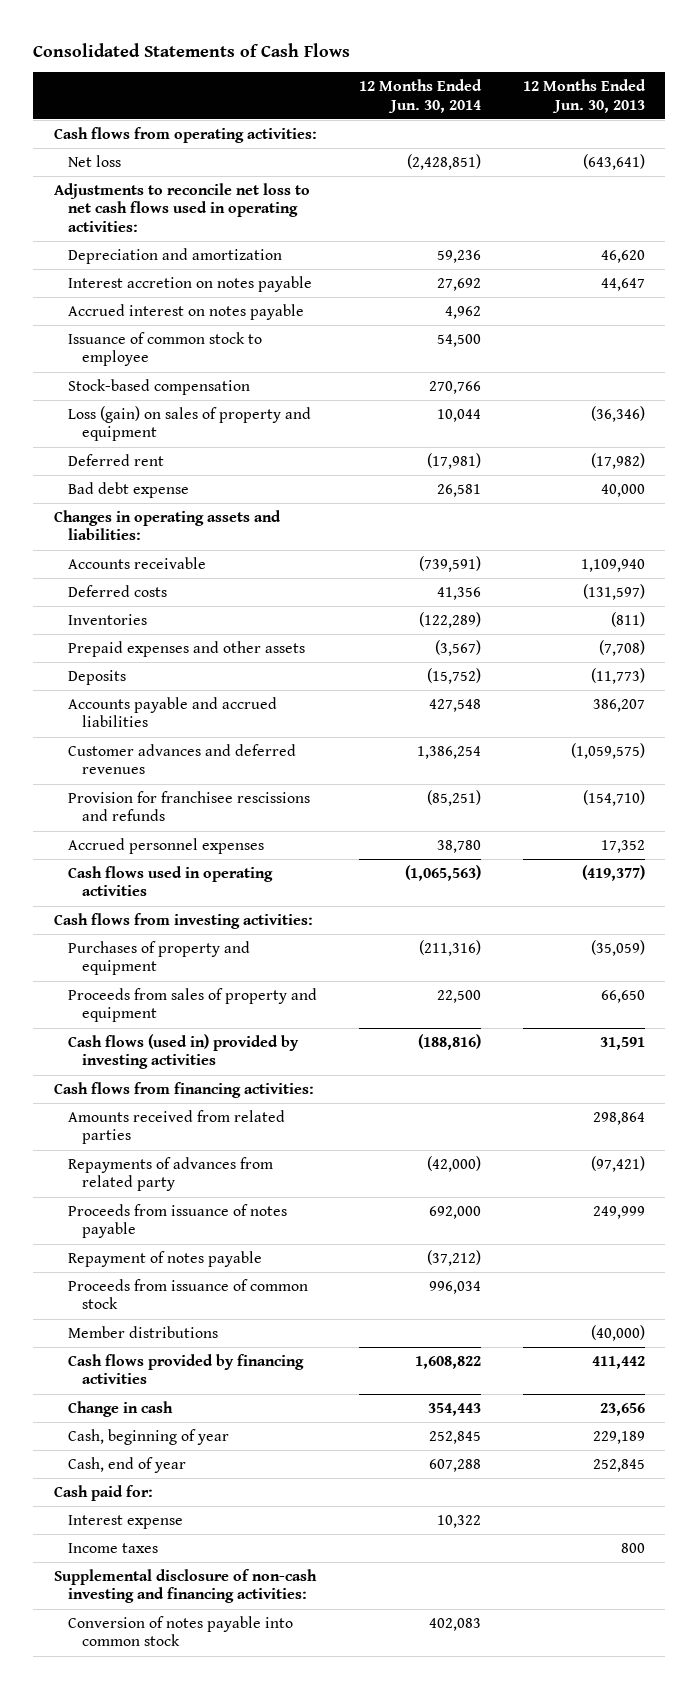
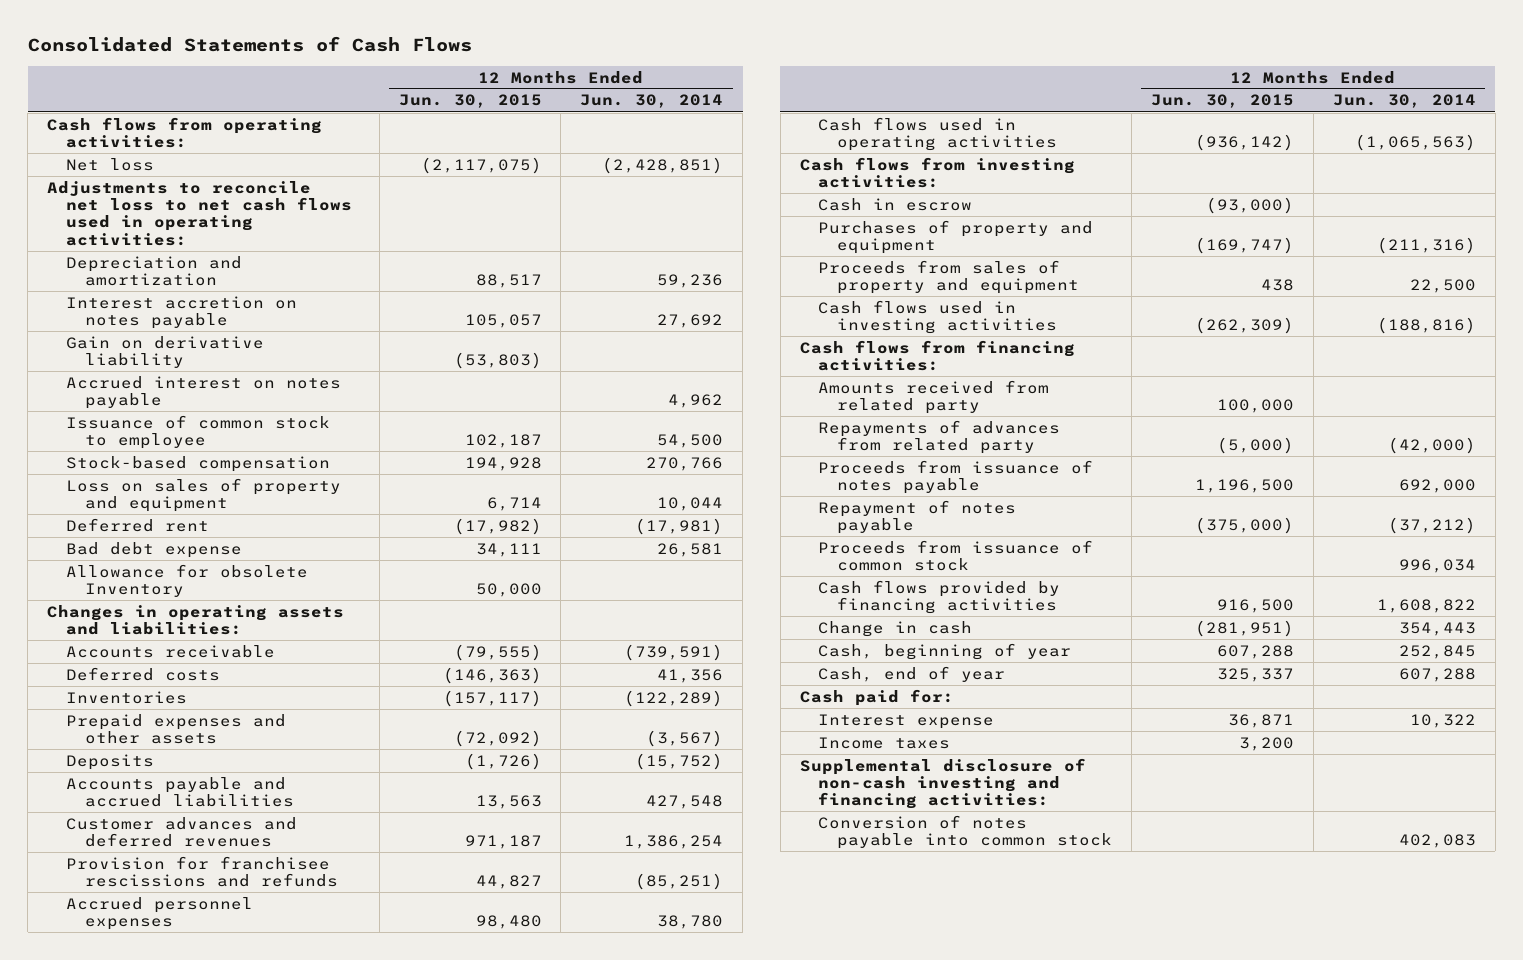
- | 12 Months Ended Jun. 30, 2014 | 12 Months Ended Jun. 30, 2013
+ | 12 Months Ended Jun. 30, 2015 | 12 Months Ended Jun. 30, 2014
+ Gain on derivative liability | (53,803) |
- Loss (gain) on sales of property and equipment | 10,044 | (36,346)
+ Loss on sales of property and equipment | 6,714 | 10,044
+ Allowance for obsolete Inventory | 50,000 |
+ Cash in escrow | (93,000) |
- Cash flows (used in) provided by investing activities | (188,816) | 31,591
+ Cash flows used in investing activities | (262,309) | (188,816)
- Amounts received from related parties | | 298,864
+ Amounts received from related party | 100,000 |
- Member distributions | | (40,000)

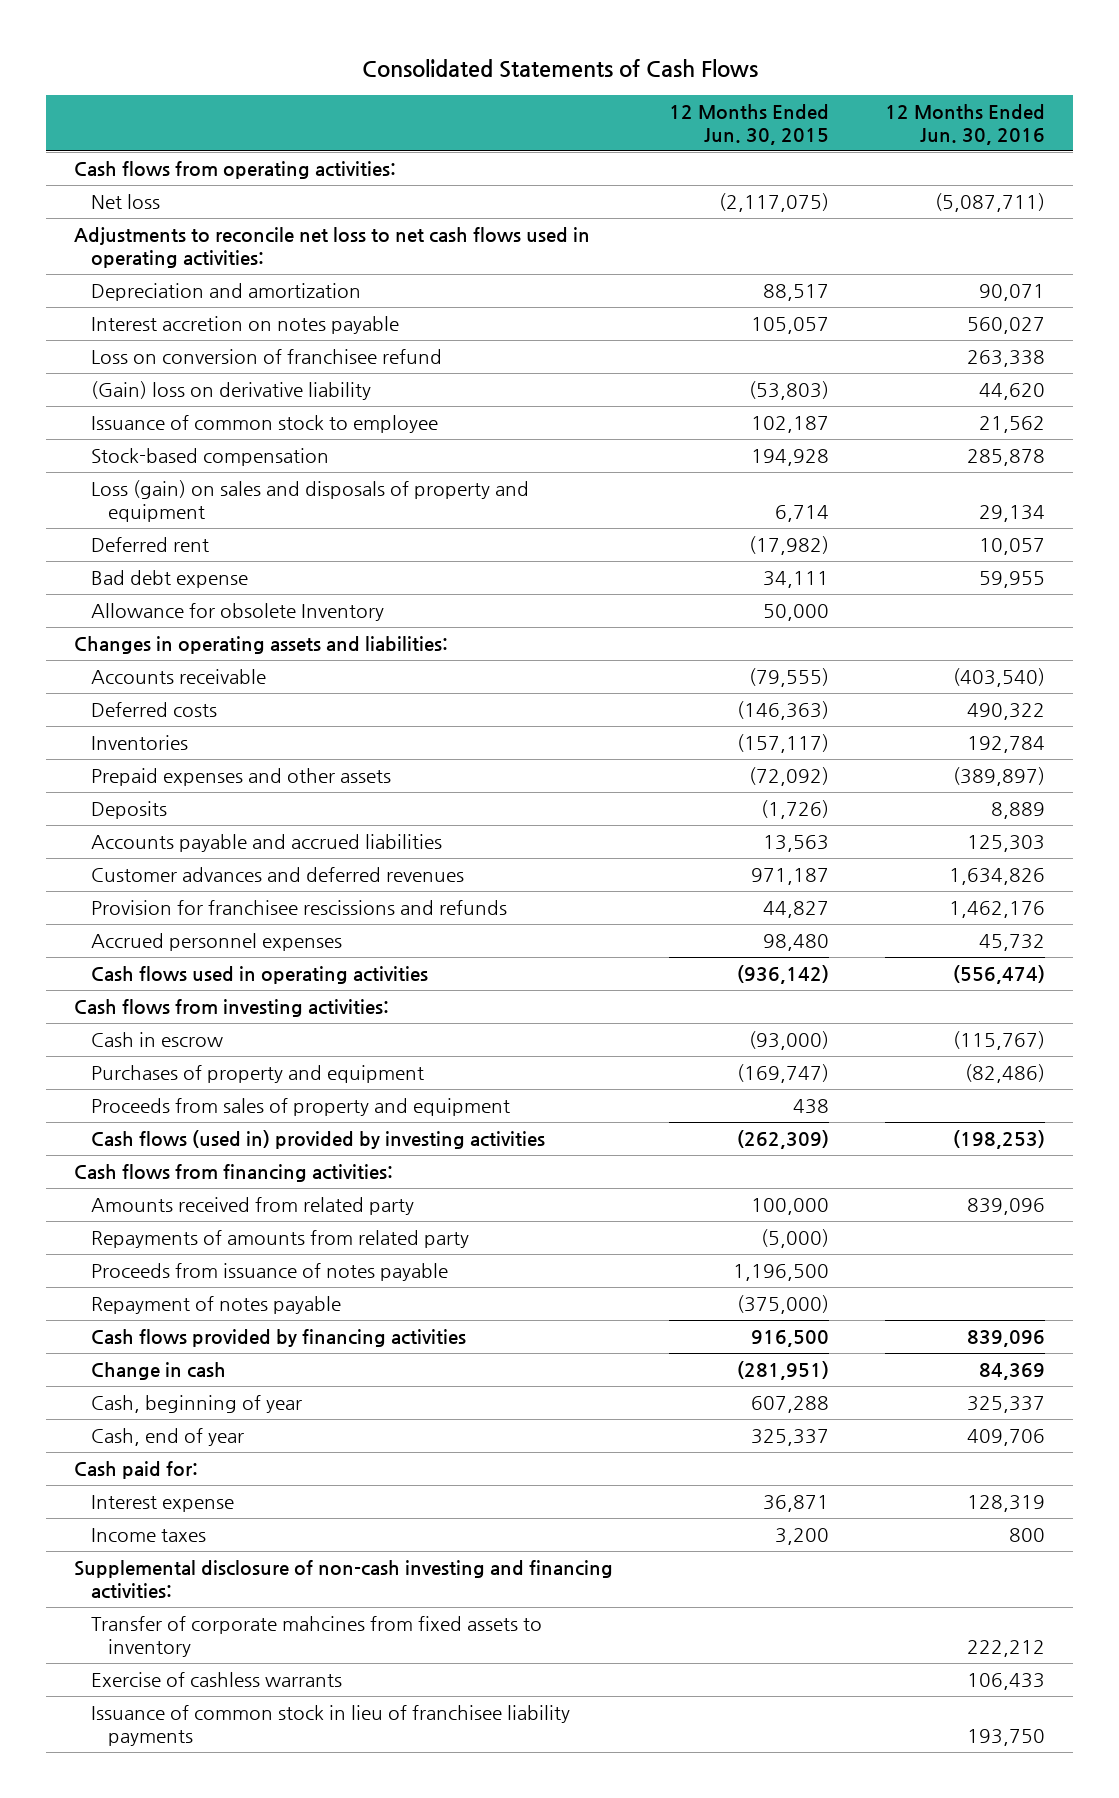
- | 12 Months Ended Jun. 30, 2015 | 12 Months Ended Jun. 30, 2014
+ | 12 Months Ended Jun. 30, 2015 | 12 Months Ended Jun. 30, 2016
- Gain on derivative liability | (53,803) |
- Accrued interest on notes payable | | 4,962
+ Loss on conversion of franchisee refund | | 263,338
+ (Gain) loss on derivative liability | (53,803) | 44,620
- Loss on sales of property and equipment | 6,714 | 10,044
+ Loss (gain) on sales and disposals of property and equipment | 6,714 | 29,134
- Cash flows used in investing activities | (262,309) | (188,816)
+ Cash flows (used in) provided by investing activities | (262,309) | (198,253)
- Repayments of advances from related party | (5,000) | (42,000)
+ Repayments of amounts from related party | (5,000) |
- Proceeds from issuance of common stock | | 996,034
- Conversion of notes payable into common stock | | 402,083
+ Transfer of corporate mahcines from fixed assets to inventory | | 222,212
+ Exercise of cashless warrants | | 106,433
+ Issuance of common stock in lieu of franchisee liability payments | | 193,750

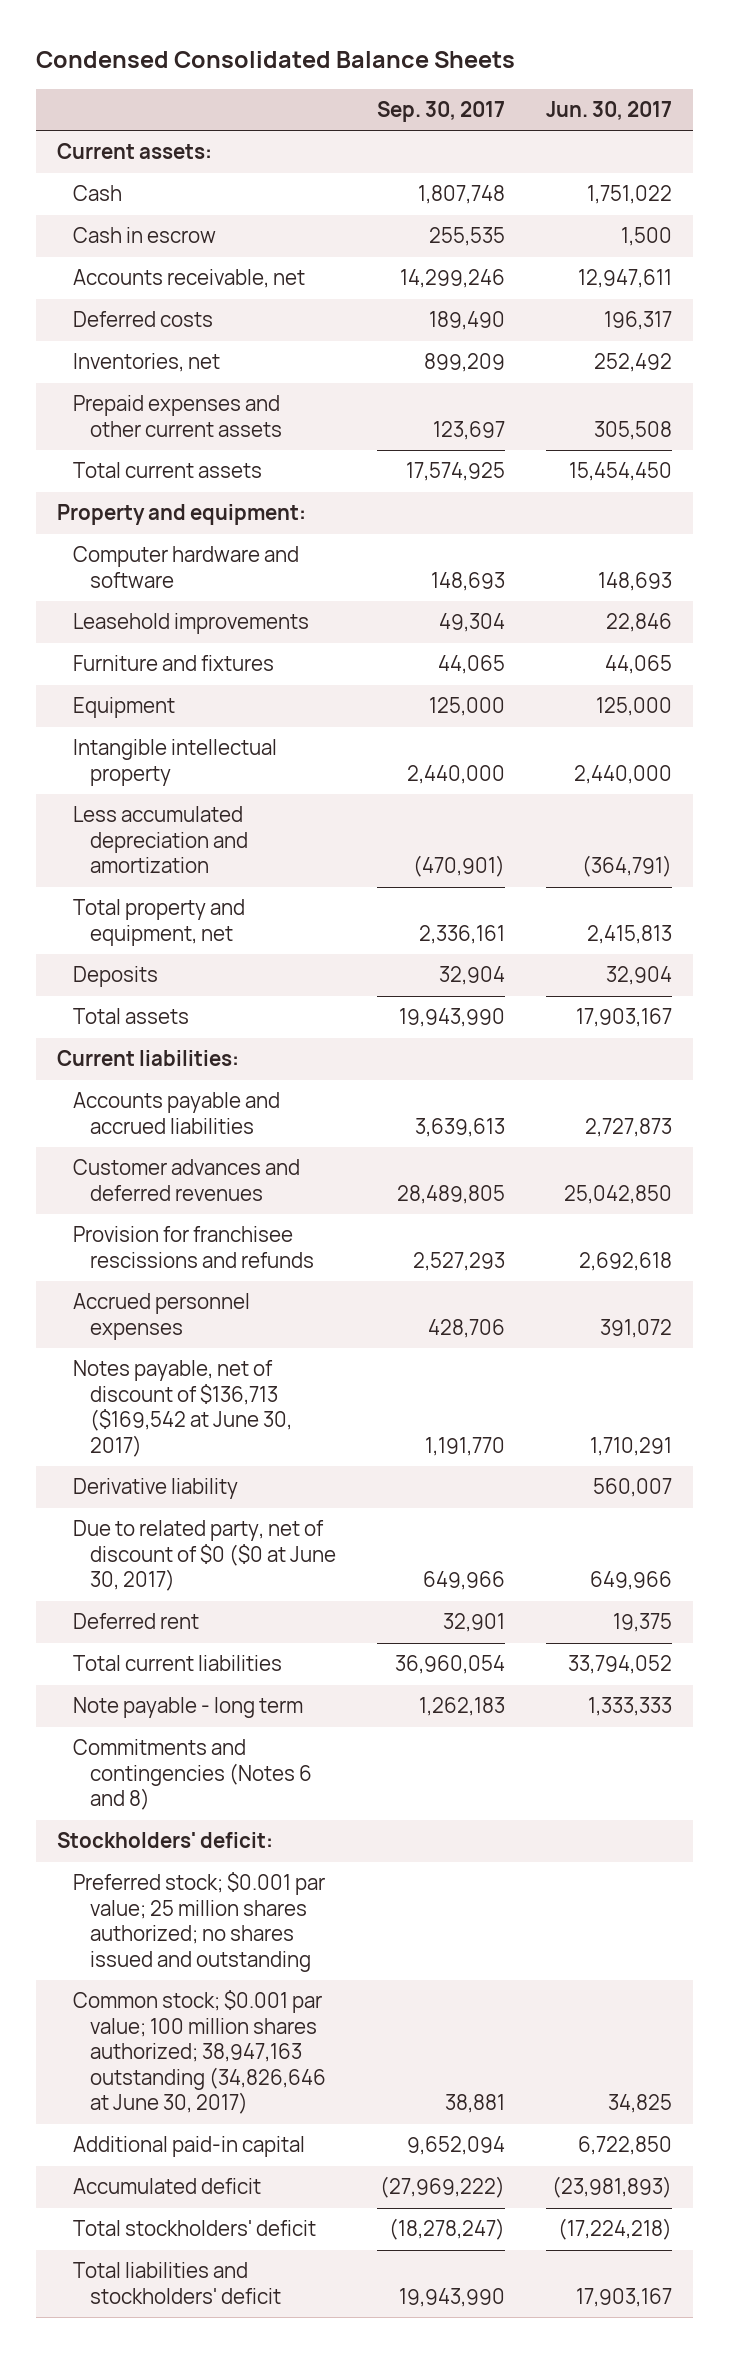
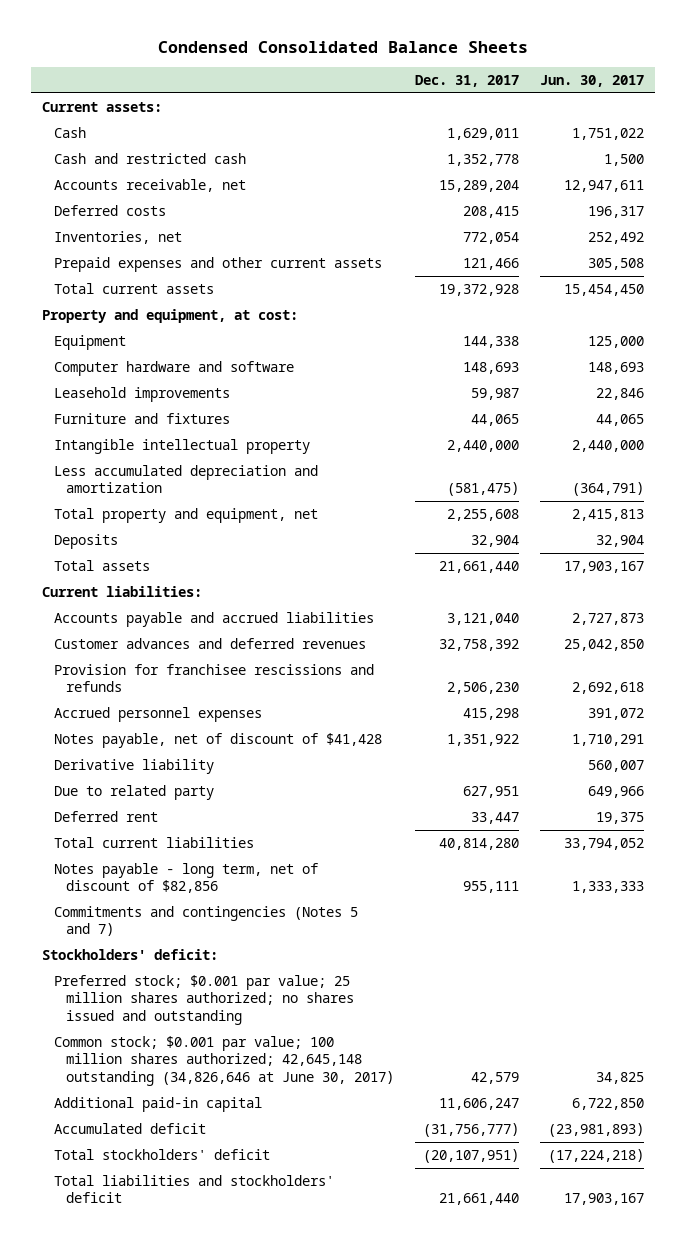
- | Sep. 30, 2017 | Jun. 30, 2017
+ | Dec. 31, 2017 | Jun. 30, 2017
- Cash in escrow | 255,535 | 1,500
+ Cash and restricted cash | 1,352,778 | 1,500
- Property and equipment:
+ Property and equipment, at cost:
moved up: Equipment | 144,338 | 125,000
- Notes payable, net of discount of $136,713 ($169,542 at June 30, 2017) | 1,191,770 | 1,710,291
+ Notes payable, net of discount of $41,428 | 1,351,922 | 1,710,291
- Due to related party, net of discount of $0 ($0 at June 30, 2017) | 649,966 | 649,966
+ Due to related party | 627,951 | 649,966
- Note payable - long term | 1,262,183 | 1,333,333
- Commitments and contingencies (Notes 6 and 8)
+ Notes payable - long term, net of discount of $82,856 | 955,111 | 1,333,333
+ Commitments and contingencies (Notes 5 and 7)
- Common stock; $0.001 par value; 100 million shares authorized; 38,947,163 outstanding (34,826,646 at June 30, 2017) | 38,881 | 34,825
+ Common stock; $0.001 par value; 100 million shares authorized; 42,645,148 outstanding (34,826,646 at June 30, 2017) | 42,579 | 34,825

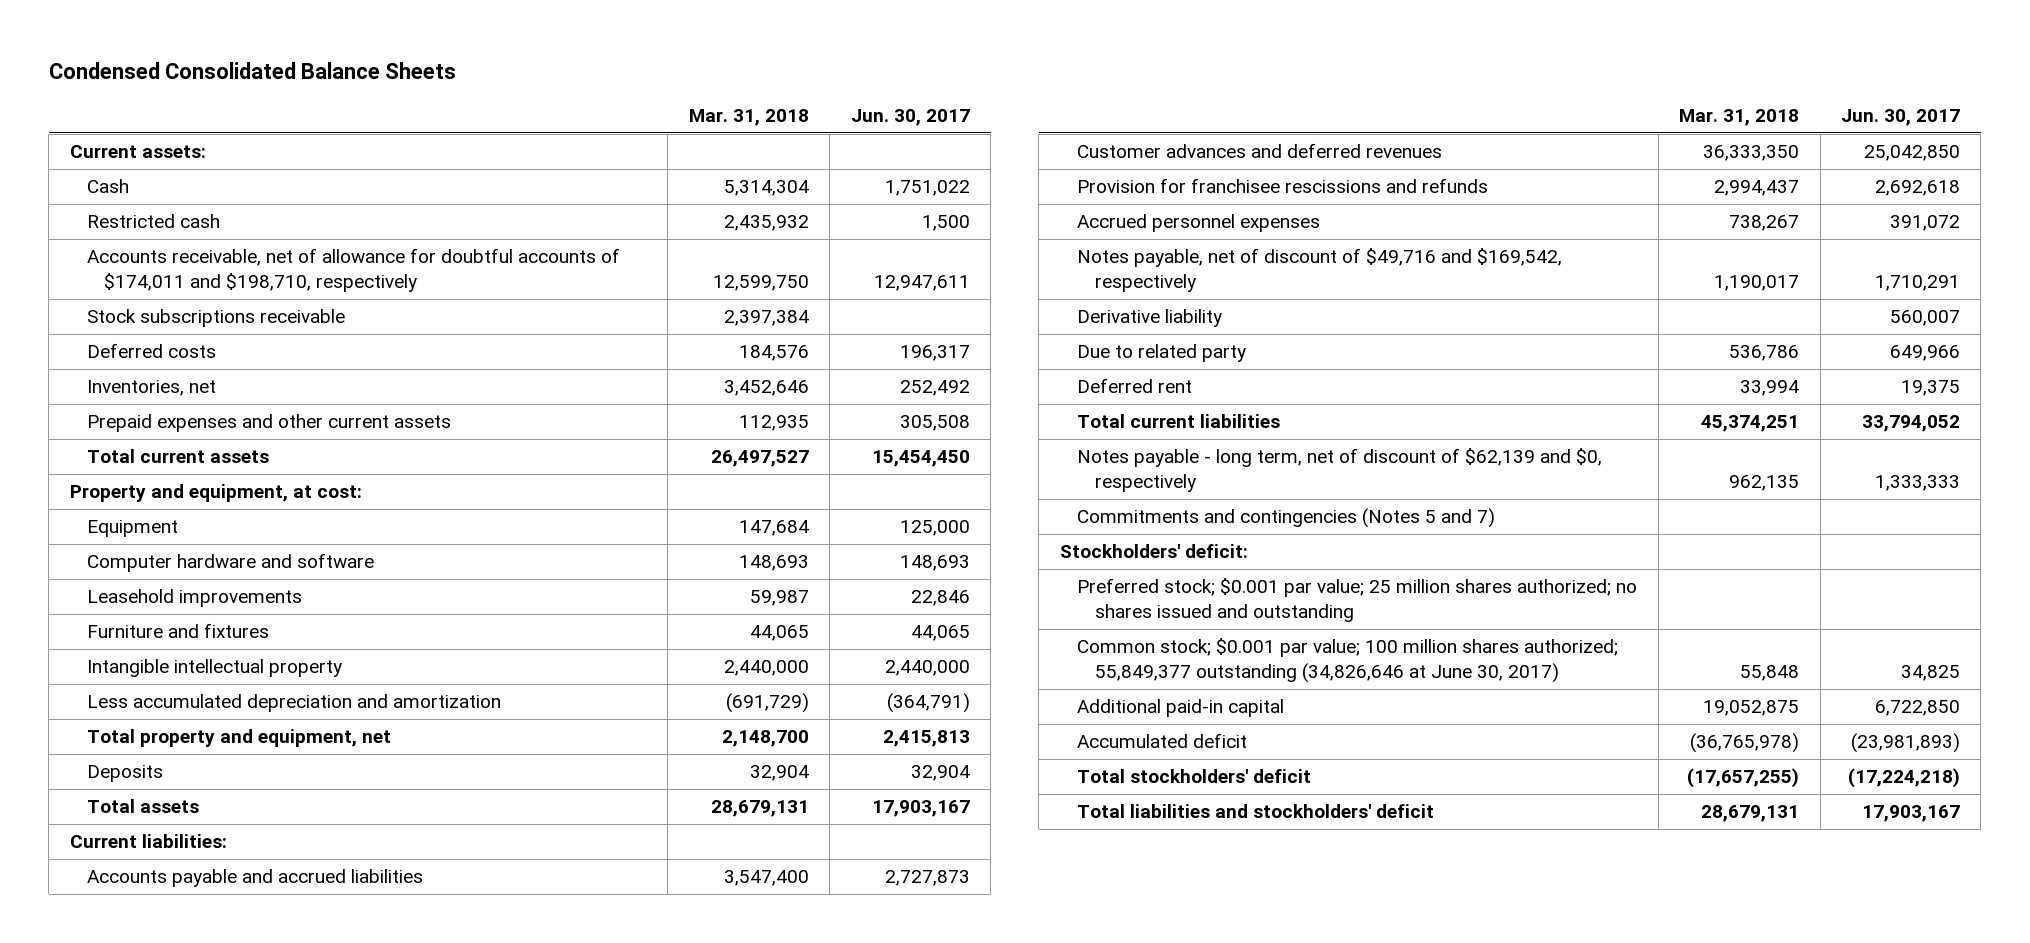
- | Dec. 31, 2017 | Jun. 30, 2017
+ | Mar. 31, 2018 | Jun. 30, 2017
- Cash and restricted cash | 1,352,778 | 1,500
- Accounts receivable, net | 15,289,204 | 12,947,611
+ Restricted cash | 2,435,932 | 1,500
+ Accounts receivable, net of allowance for doubtful accounts of $174,011 and $198,710, respectively | 12,599,750 | 12,947,611
+ Stock subscriptions receivable | 2,397,384 |
- Notes payable, net of discount of $41,428 | 1,351,922 | 1,710,291
+ Notes payable, net of discount of $49,716 and $169,542, respectively | 1,190,017 | 1,710,291
- Notes payable - long term, net of discount of $82,856 | 955,111 | 1,333,333
+ Notes payable - long term, net of discount of $62,139 and $0, respectively | 962,135 | 1,333,333
- Common stock; $0.001 par value; 100 million shares authorized; 42,645,148 outstanding (34,826,646 at June 30, 2017) | 42,579 | 34,825
+ Common stock; $0.001 par value; 100 million shares authorized; 55,849,377 outstanding (34,826,646 at June 30, 2017) | 55,848 | 34,825

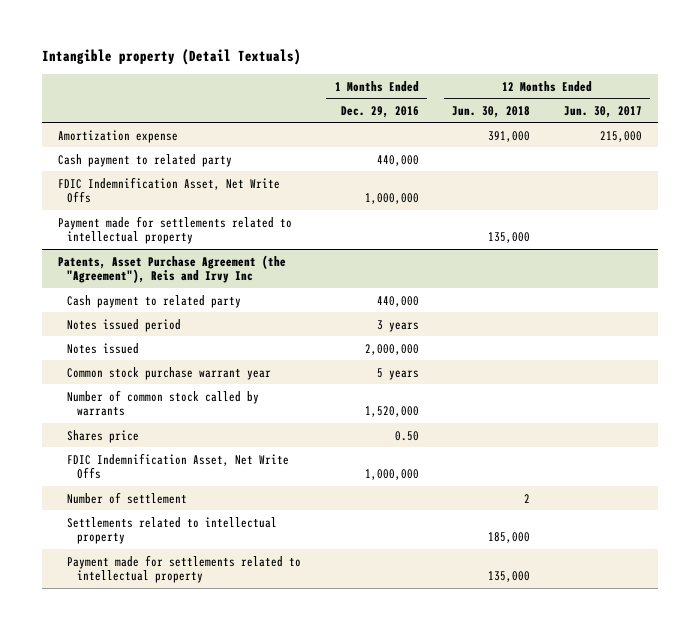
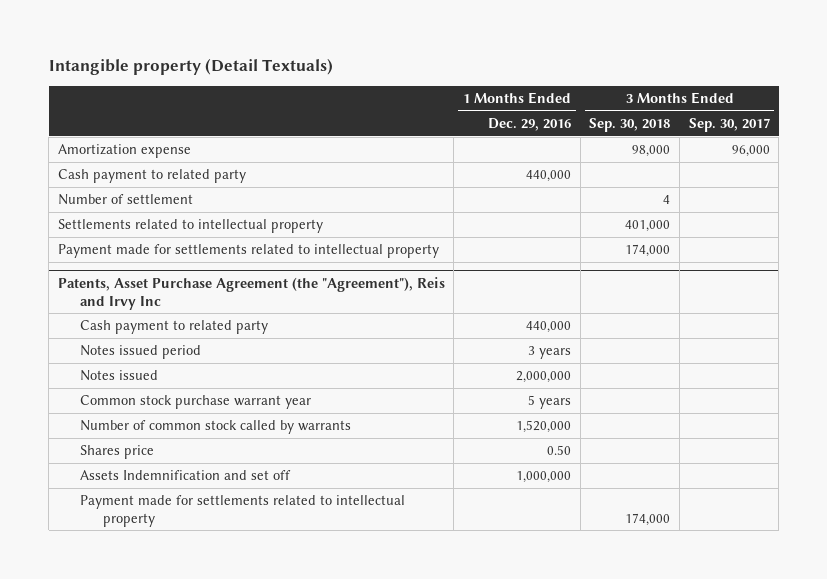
- | 1 Months Ended Dec. 29, 2016 | 12 Months Ended Jun. 30, 2018 | 12 Months Ended Jun. 30, 2017
+ | 1 Months Ended Dec. 29, 2016 | 3 Months Ended Sep. 30, 2018 | 3 Months Ended Sep. 30, 2017
- FDIC Indemnification Asset, Net Write Offs | 1,000,000 | |
+ Number of settlement | | 4 |
+ Settlements related to intellectual property | | 401,000 |
@ Patents, Asset Purchase Agreement (the "Agreement"), Reis and Irvy Inc
- FDIC Indemnification Asset, Net Write Offs | 1,000,000 | |
- Number of settlement | | 2 |
- Settlements related to intellectual property | | 185,000 |
+ Assets Indemnification and set off | 1,000,000 | |

